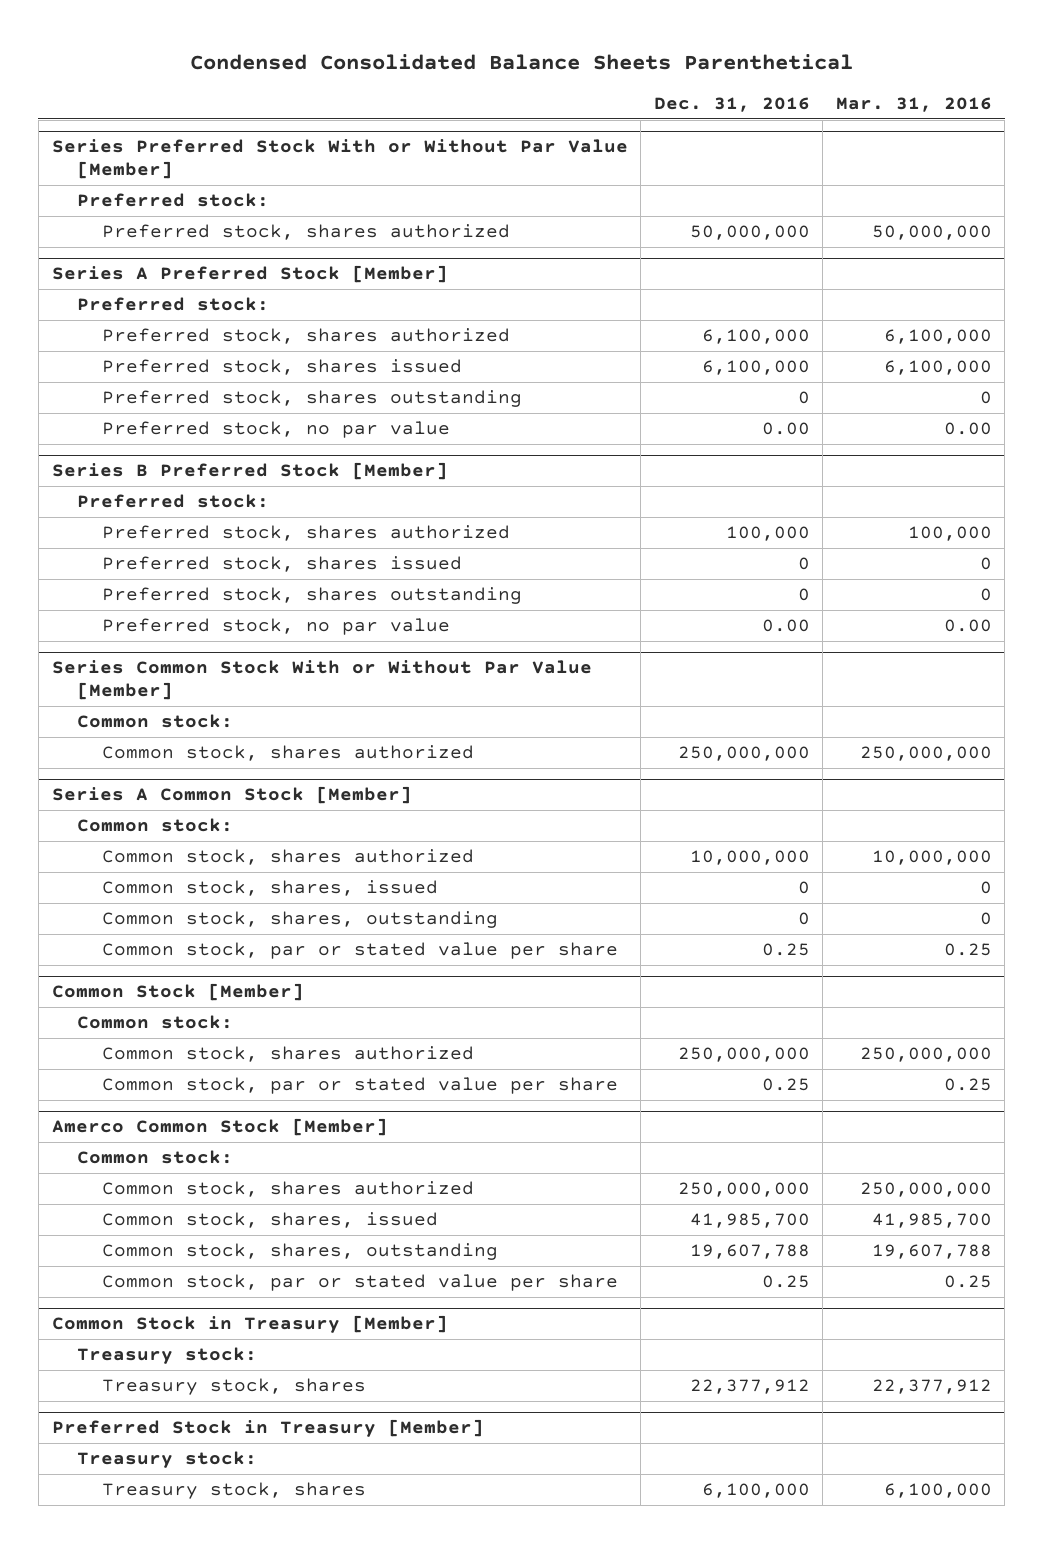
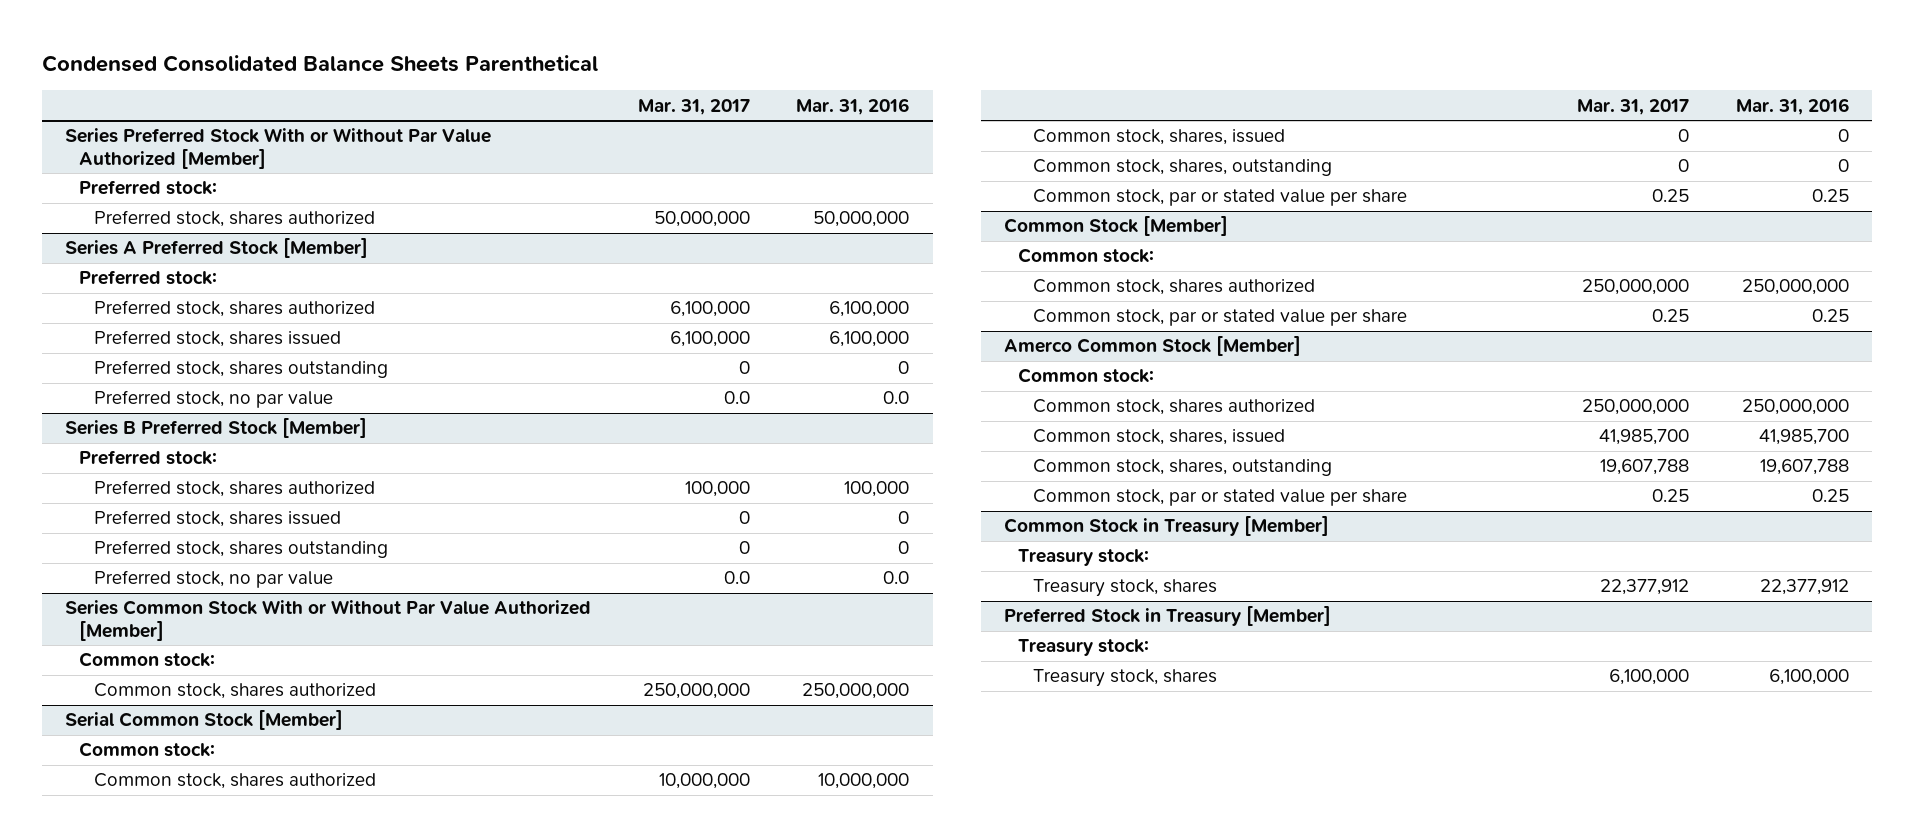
- | Dec. 31, 2016 | Mar. 31, 2016
+ | Mar. 31, 2017 | Mar. 31, 2016
- Series Preferred Stock With or Without Par Value [Member]
+ Series Preferred Stock With or Without Par Value Authorized [Member]
@ Series A Preferred Stock [Member]
- Preferred stock, no par value | 0.00 | 0.00
+ Preferred stock, no par value | 0.0 | 0.0
@ Series B Preferred Stock [Member]
- Preferred stock, no par value | 0.00 | 0.00
- Series Common Stock With or Without Par Value [Member]
@ Series B Preferred Stock [Member]
+ Preferred stock, no par value | 0.0 | 0.0
+ Series Common Stock With or Without Par Value Authorized [Member]
- Series A Common Stock [Member]
+ Serial Common Stock [Member]

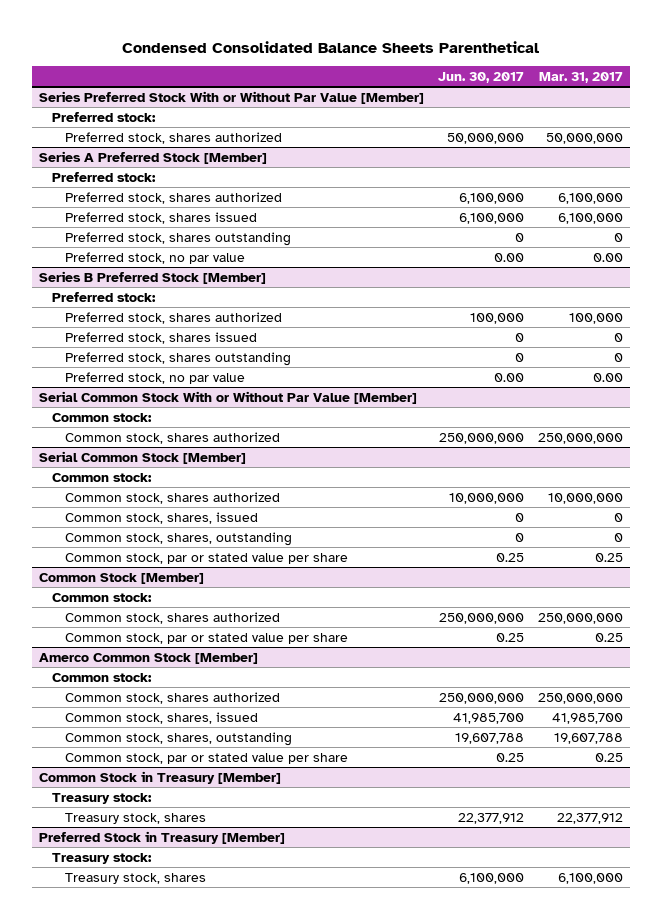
- | Mar. 31, 2017 | Mar. 31, 2016
+ | Jun. 30, 2017 | Mar. 31, 2017
- Series Preferred Stock With or Without Par Value Authorized [Member]
+ Series Preferred Stock With or Without Par Value [Member]
@ Series A Preferred Stock [Member]
- Preferred stock, no par value | 0.0 | 0.0
+ Preferred stock, no par value | 0.00 | 0.00
@ Series B Preferred Stock [Member]
- Preferred stock, no par value | 0.0 | 0.0
- Series Common Stock With or Without Par Value Authorized [Member]
@ Series B Preferred Stock [Member]
+ Preferred stock, no par value | 0.00 | 0.00
+ Serial Common Stock With or Without Par Value [Member]

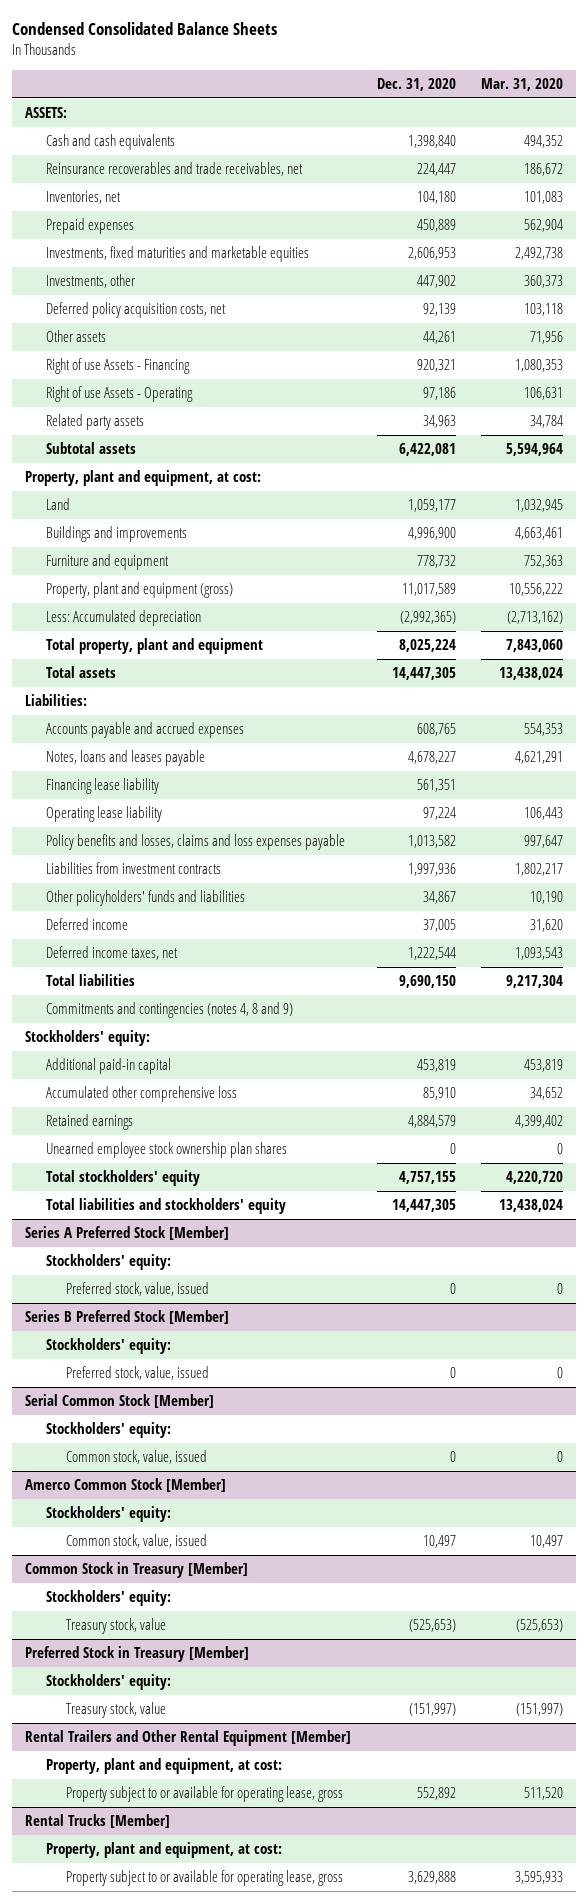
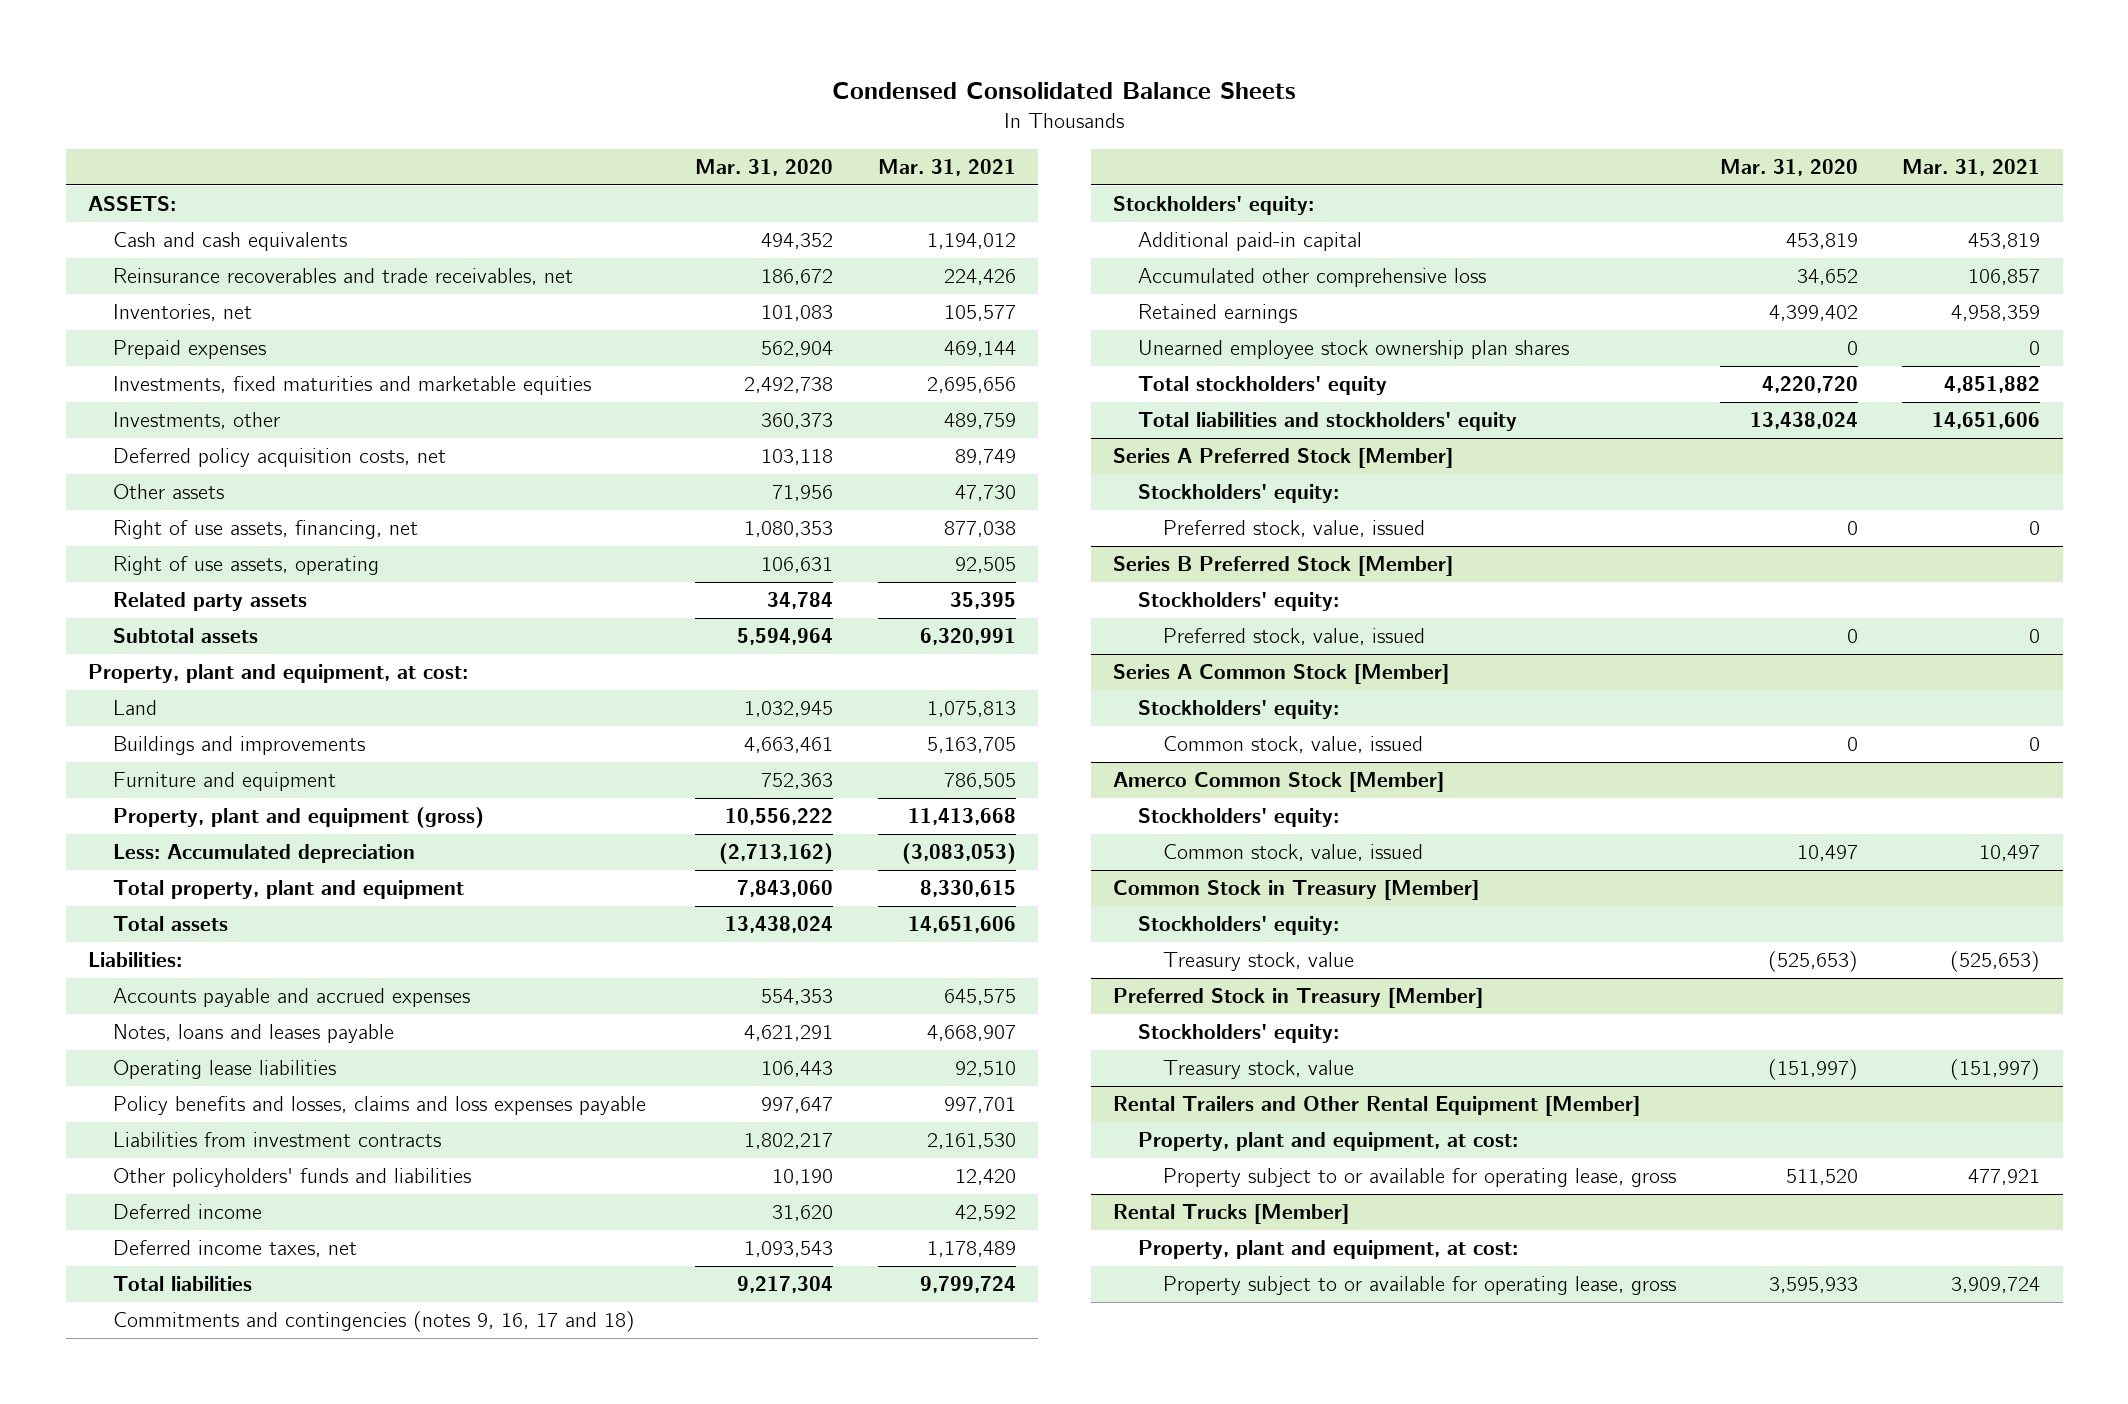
- | Dec. 31, 2020 | Mar. 31, 2020
+ | Mar. 31, 2020 | Mar. 31, 2021
- Right of use Assets - Financing | 920,321 | 1,080,353
- Right of use Assets - Operating | 97,186 | 106,631
+ Right of use assets, financing, net | 1,080,353 | 877,038
+ Right of use assets, operating | 106,631 | 92,505
- Financing lease liability | 561,351 |
- Operating lease liability | 97,224 | 106,443
+ Operating lease liabilities | 106,443 | 92,510
- Commitments and contingencies (notes 4, 8 and 9)
+ Commitments and contingencies (notes 9, 16, 17 and 18)
- Serial Common Stock [Member]
+ Series A Common Stock [Member]

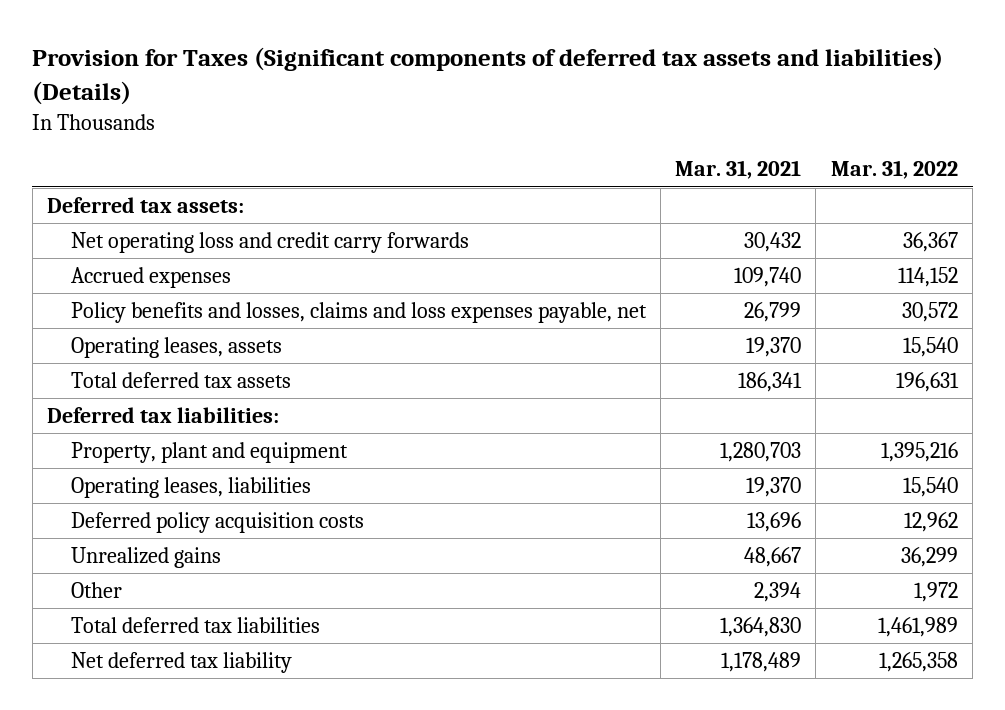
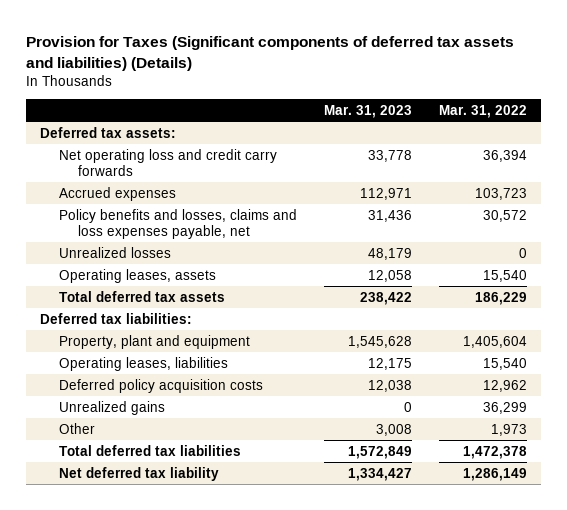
- | Mar. 31, 2021 | Mar. 31, 2022
+ | Mar. 31, 2023 | Mar. 31, 2022
- Net operating loss and credit carry forwards | 30,432 | 36,367
- Accrued expenses | 109,740 | 114,152
+ Net operating loss and credit carry forwards | 33,778 | 36,394
+ Accrued expenses | 112,971 | 103,723
+ Unrealized losses | 48,179 | 0
- Total deferred tax assets | 186,341 | 196,631
+ Total deferred tax assets | 238,422 | 186,229
- Property, plant and equipment | 1,280,703 | 1,395,216
+ Property, plant and equipment | 1,545,628 | 1,405,604
- Other | 2,394 | 1,972
- Total deferred tax liabilities | 1,364,830 | 1,461,989
- Net deferred tax liability | 1,178,489 | 1,265,358
+ Other | 3,008 | 1,973
+ Total deferred tax liabilities | 1,572,849 | 1,472,378
+ Net deferred tax liability | 1,334,427 | 1,286,149

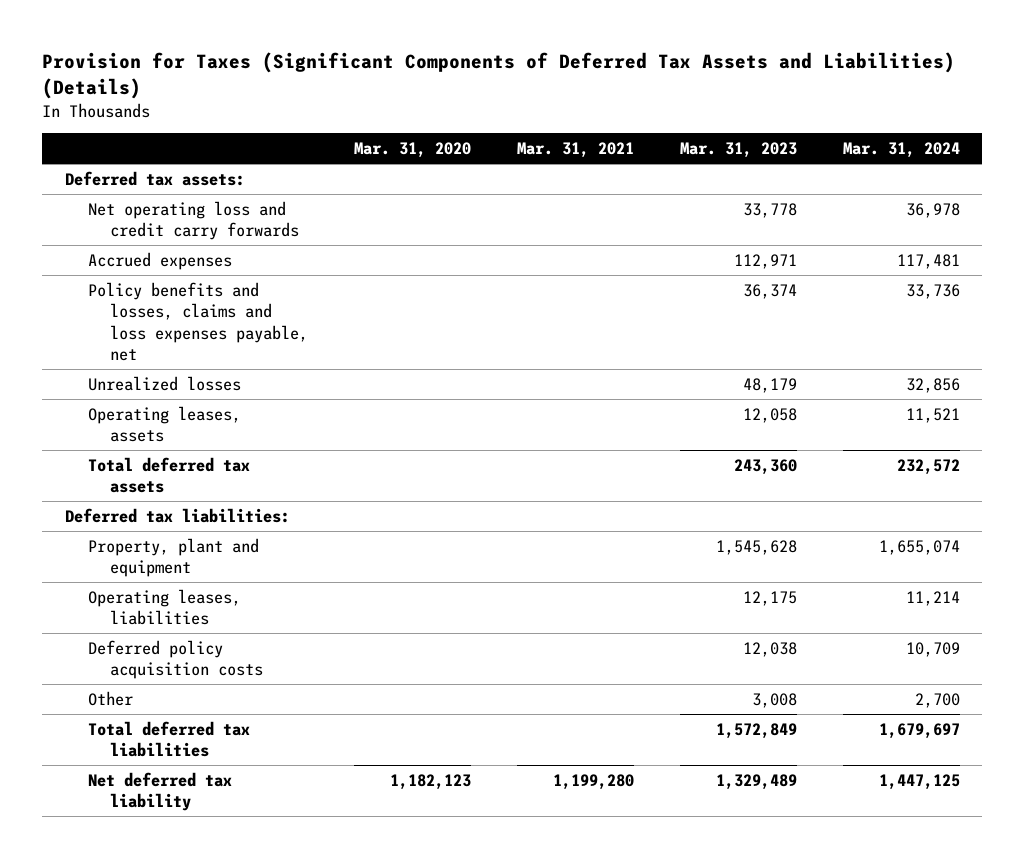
- Provision for Taxes (Significant components of deferred tax assets and liabilities) (Details)
+ Provision for Taxes (Significant Components of Deferred Tax Assets and Liabilities) (Details)
- | Mar. 31, 2023 | Mar. 31, 2022
+ | Mar. 31, 2020 | Mar. 31, 2021 | Mar. 31, 2023 | Mar. 31, 2024
- Policy benefits and losses, claims and loss expenses payable, net | 31,436 | 30,572
+ Policy benefits and losses, claims and loss expenses payable, net | | | 36,374 | 33,736
- Total deferred tax assets | 238,422 | 186,229
+ Total deferred tax assets | | | 243,360 | 232,572
- Unrealized gains | 0 | 36,299
- Net deferred tax liability | 1,334,427 | 1,286,149
+ Net deferred tax liability | 1,182,123 | 1,199,280 | 1,329,489 | 1,447,125

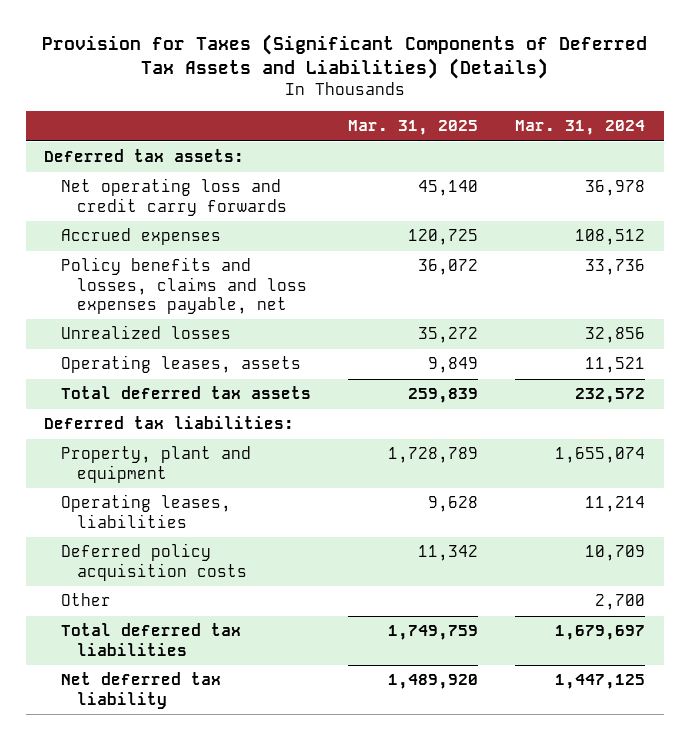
- | Mar. 31, 2020 | Mar. 31, 2021 | Mar. 31, 2023 | Mar. 31, 2024
+ | Mar. 31, 2025 | Mar. 31, 2024
- Accrued expenses | | | 112,971 | 117,481
+ Accrued expenses | 120,725 | 108,512

